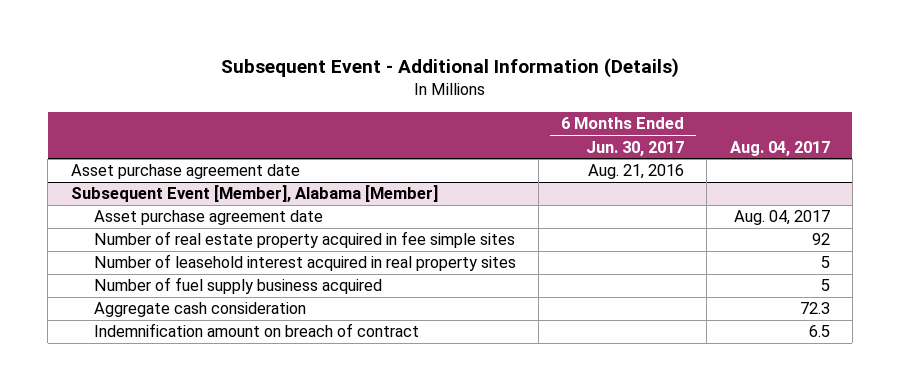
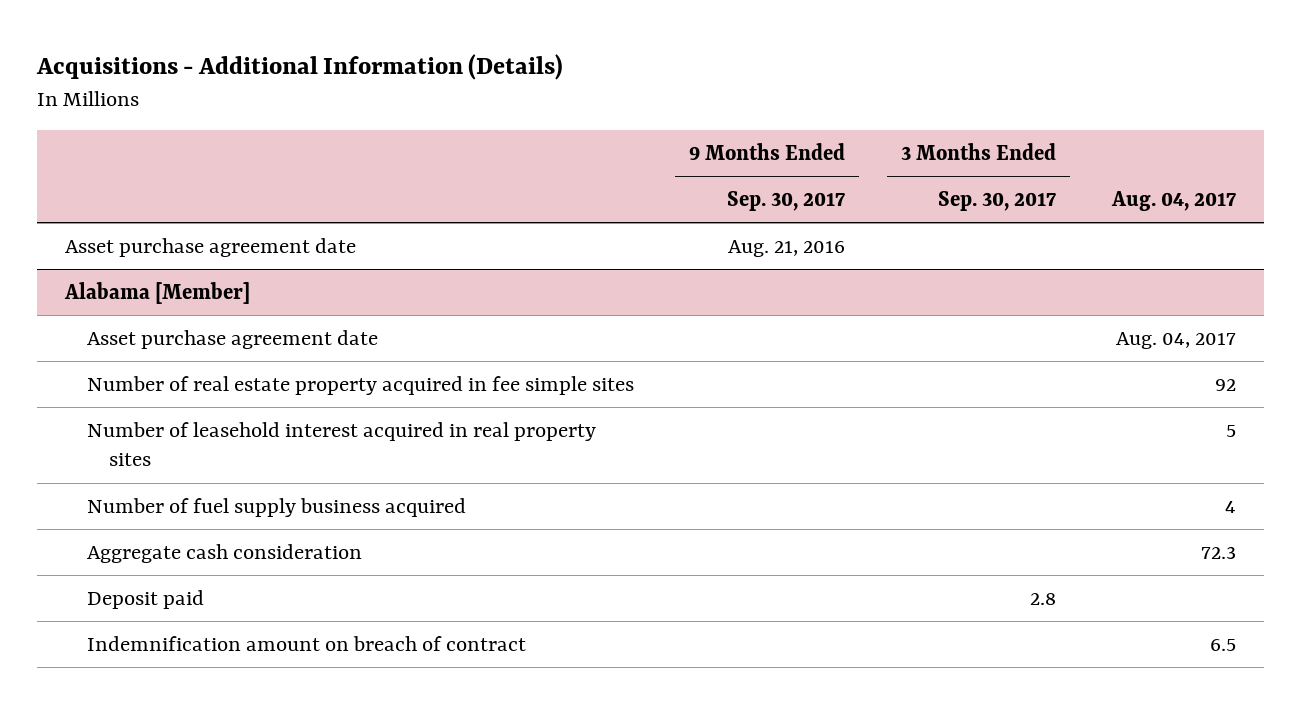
- Subsequent Event - Additional Information (Details)
+ Acquisitions - Additional Information (Details)
- | 6 Months Ended Jun. 30, 2017 | Aug. 04, 2017
+ | 9 Months Ended Sep. 30, 2017 | 3 Months Ended Sep. 30, 2017 | Aug. 04, 2017
- Subsequent Event [Member], Alabama [Member]
+ Alabama [Member]
- Number of fuel supply business acquired | | 5
+ Number of fuel supply business acquired | | | 4
+ Deposit paid | | 2.8 |

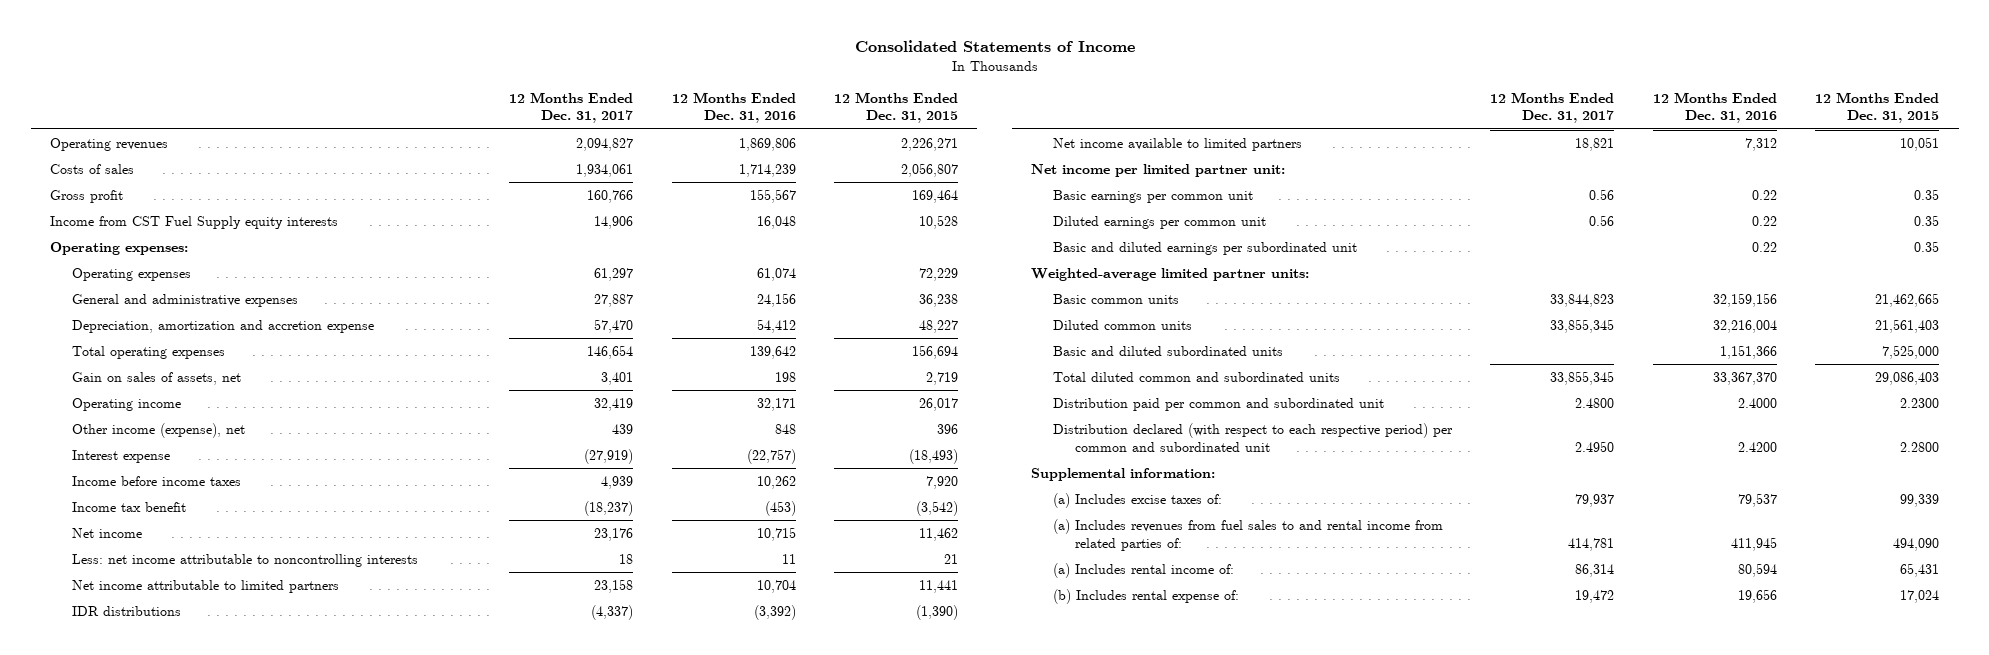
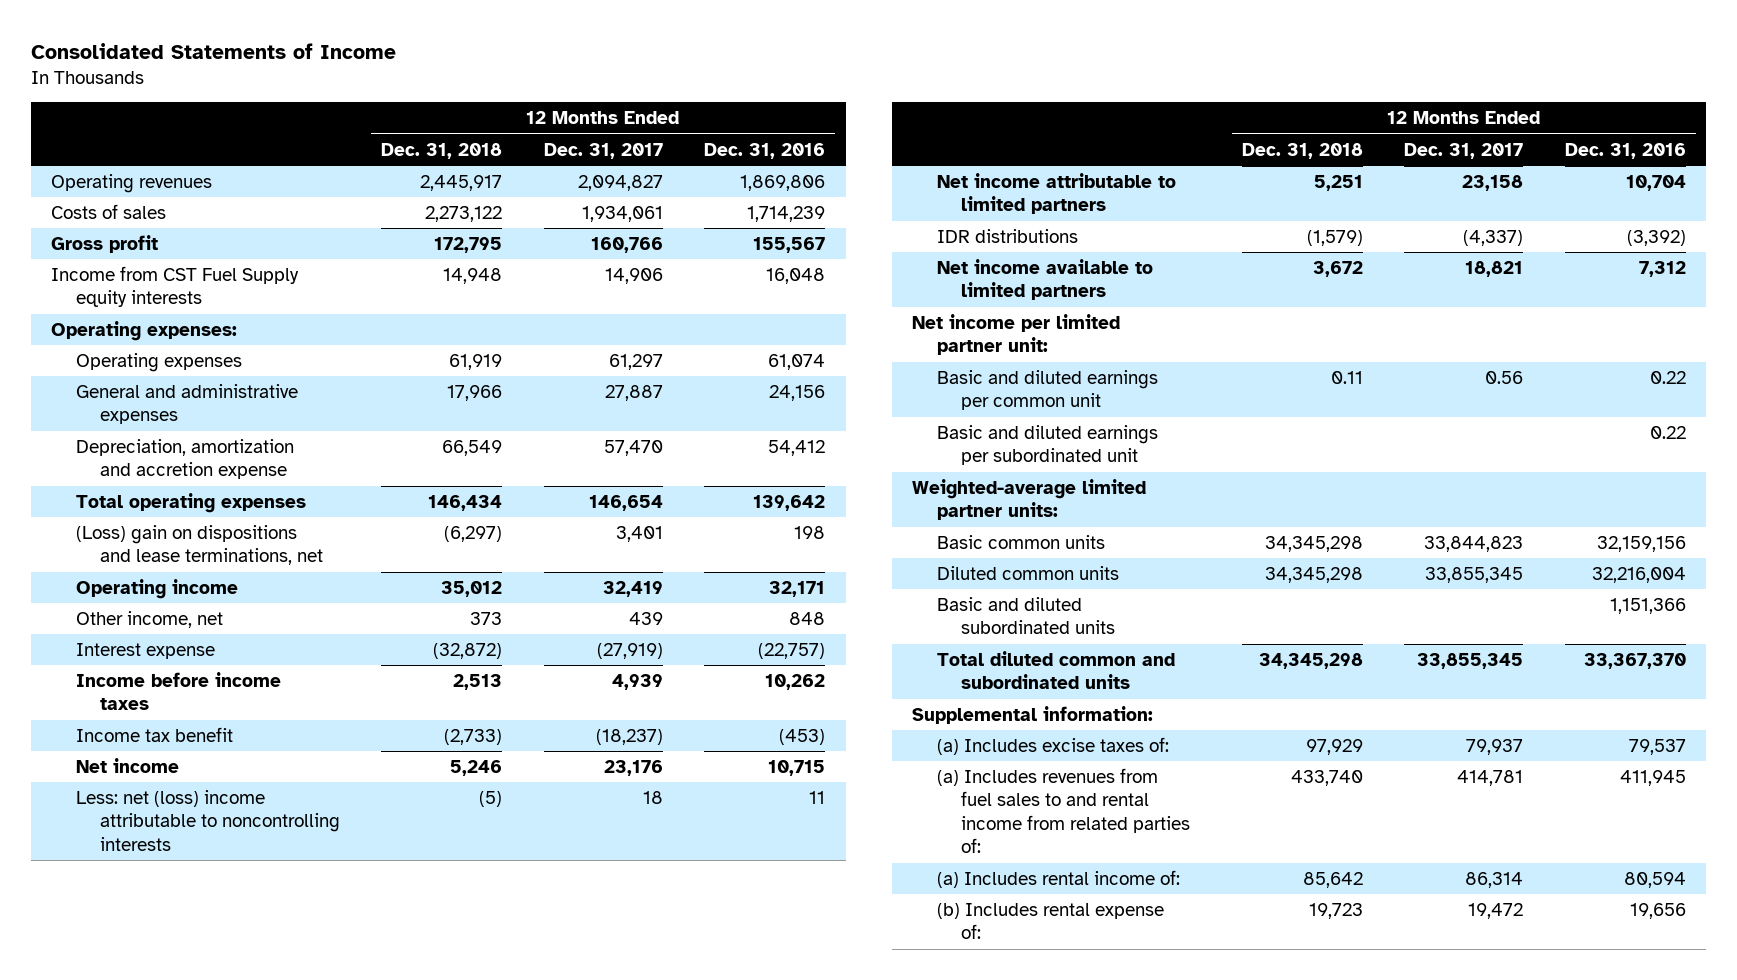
- | 12 Months Ended Dec. 31, 2017 | 12 Months Ended Dec. 31, 2016 | 12 Months Ended Dec. 31, 2015
+ | 12 Months Ended Dec. 31, 2018 | 12 Months Ended Dec. 31, 2017 | 12 Months Ended Dec. 31, 2016
- Gain on sales of assets, net | 3,401 | 198 | 2,719
+ (Loss) gain on dispositions and lease terminations, net | (6,297) | 3,401 | 198
- Other income (expense), net | 439 | 848 | 396
+ Other income, net | 373 | 439 | 848
- Less: net income attributable to noncontrolling interests | 18 | 11 | 21
+ Less: net (loss) income attributable to noncontrolling interests | (5) | 18 | 11
- Basic earnings per common unit | 0.56 | 0.22 | 0.35
- Diluted earnings per common unit | 0.56 | 0.22 | 0.35
+ Basic and diluted earnings per common unit | 0.11 | 0.56 | 0.22
- Distribution paid per common and subordinated unit | 2.4800 | 2.4000 | 2.2300
- Distribution declared (with respect to each respective period) per common and subordinated unit | 2.4950 | 2.4200 | 2.2800

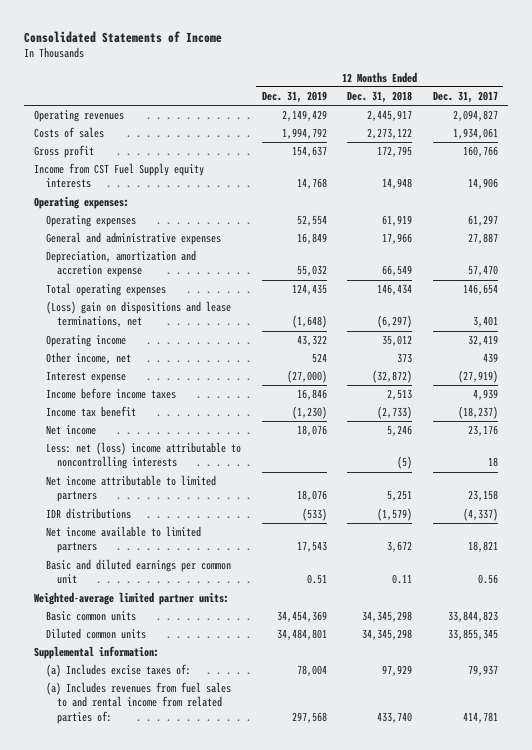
- | 12 Months Ended Dec. 31, 2018 | 12 Months Ended Dec. 31, 2017 | 12 Months Ended Dec. 31, 2016
+ | 12 Months Ended Dec. 31, 2019 | 12 Months Ended Dec. 31, 2018 | 12 Months Ended Dec. 31, 2017
- Net income per limited partner unit:
- Basic and diluted earnings per subordinated unit | | | 0.22
- Basic and diluted subordinated units | | | 1,151,366
- Total diluted common and subordinated units | 34,345,298 | 33,855,345 | 33,367,370
- (a) Includes rental income of: | 85,642 | 86,314 | 80,594
- (b) Includes rental expense of: | 19,723 | 19,472 | 19,656

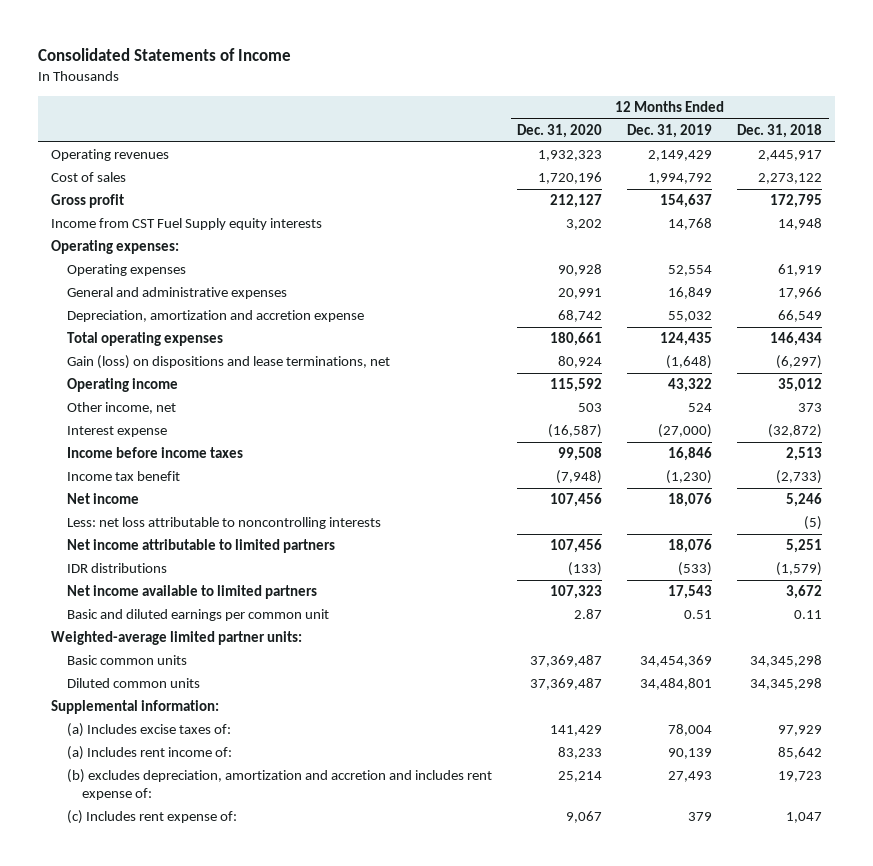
- | 12 Months Ended Dec. 31, 2019 | 12 Months Ended Dec. 31, 2018 | 12 Months Ended Dec. 31, 2017
+ | 12 Months Ended Dec. 31, 2020 | 12 Months Ended Dec. 31, 2019 | 12 Months Ended Dec. 31, 2018
- Costs of sales | 1,994,792 | 2,273,122 | 1,934,061
+ Cost of sales | 1,720,196 | 1,994,792 | 2,273,122
- (Loss) gain on dispositions and lease terminations, net | (1,648) | (6,297) | 3,401
+ Gain (loss) on dispositions and lease terminations, net | 80,924 | (1,648) | (6,297)
- Less: net (loss) income attributable to noncontrolling interests | | (5) | 18
+ Less: net loss attributable to noncontrolling interests | | | (5)
- (a) Includes revenues from fuel sales to and rental income from related parties of: | 297,568 | 433,740 | 414,781
+ (a) Includes rent income of: | 83,233 | 90,139 | 85,642
+ (b) excludes depreciation, amortization and accretion and includes rent expense of: | 25,214 | 27,493 | 19,723
+ (c) Includes rent expense of: | 9,067 | 379 | 1,047

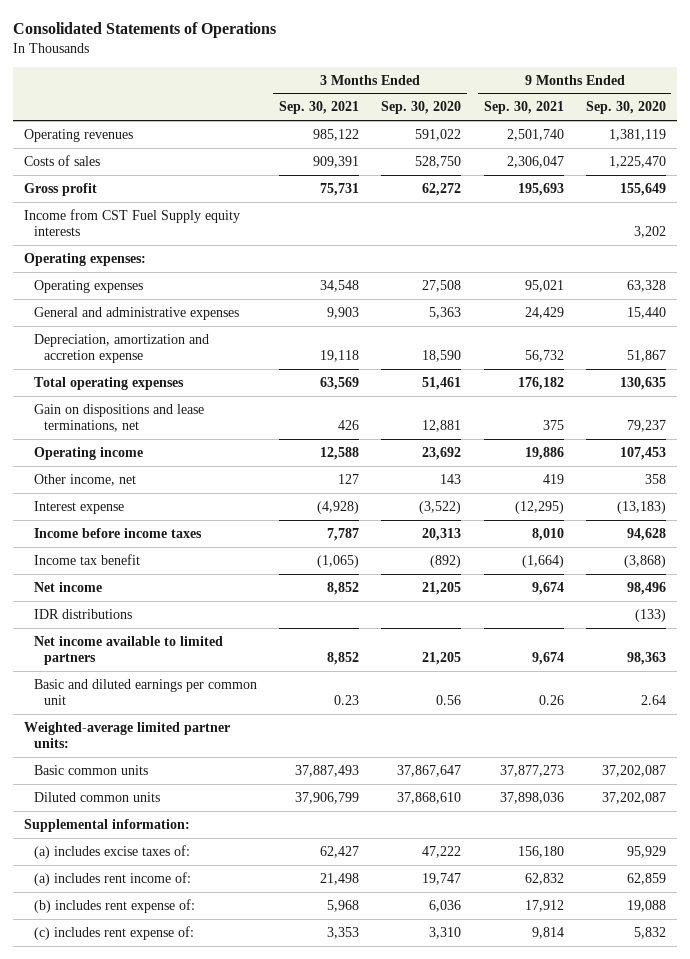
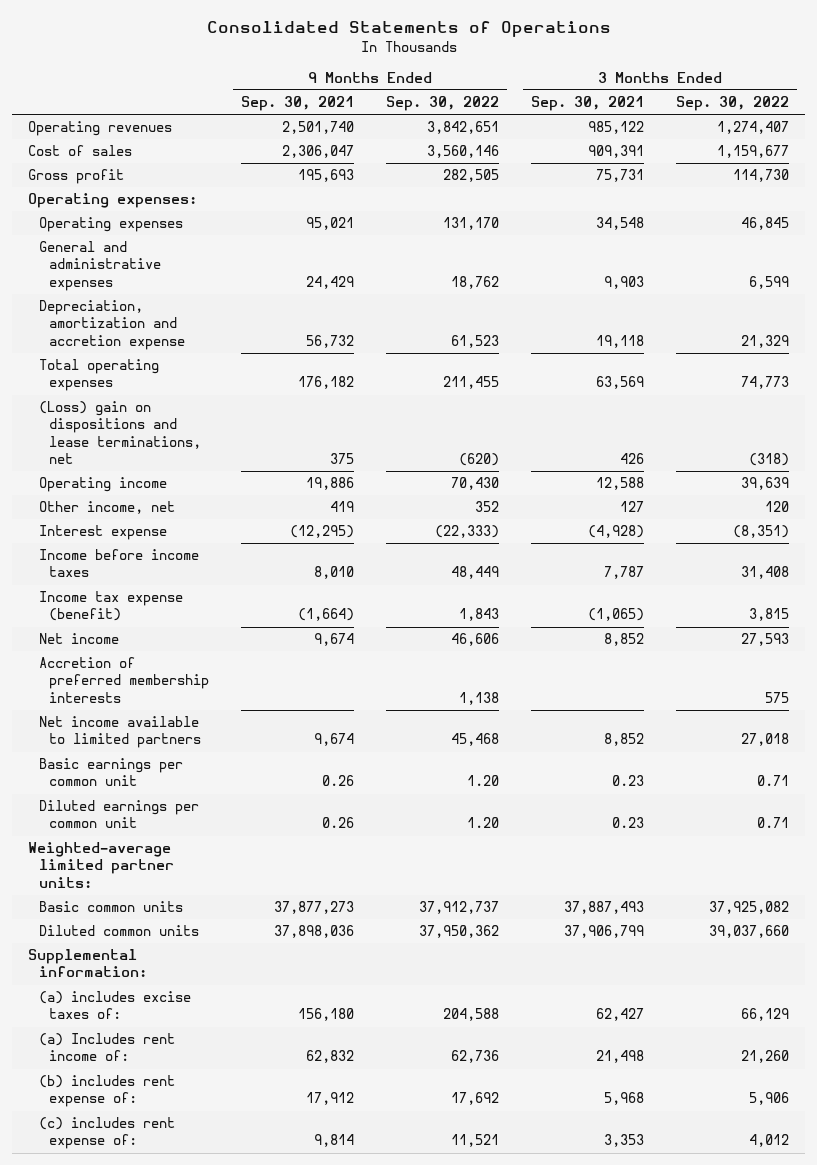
- | 3 Months Ended Sep. 30, 2021 | 3 Months Ended Sep. 30, 2020 | 9 Months Ended Sep. 30, 2021 | 9 Months Ended Sep. 30, 2020
+ | 9 Months Ended Sep. 30, 2021 | 9 Months Ended Sep. 30, 2022 | 3 Months Ended Sep. 30, 2021 | 3 Months Ended Sep. 30, 2022
- Costs of sales | 909,391 | 528,750 | 2,306,047 | 1,225,470
+ Cost of sales | 2,306,047 | 3,560,146 | 909,391 | 1,159,677
- Income from CST Fuel Supply equity interests | | | | 3,202
- Gain on dispositions and lease terminations, net | 426 | 12,881 | 375 | 79,237
+ (Loss) gain on dispositions and lease terminations, net | 375 | (620) | 426 | (318)
- Income tax benefit | (1,065) | (892) | (1,664) | (3,868)
+ Income tax expense (benefit) | (1,664) | 1,843 | (1,065) | 3,815
- IDR distributions | | | | (133)
+ Accretion of preferred membership interests | | 1,138 | | 575
- Basic and diluted earnings per common unit | 0.23 | 0.56 | 0.26 | 2.64
+ Basic earnings per common unit | 0.26 | 1.20 | 0.23 | 0.71
+ Diluted earnings per common unit | 0.26 | 1.20 | 0.23 | 0.71
- (a) includes rent income of: | 21,498 | 19,747 | 62,832 | 62,859
+ (a) Includes rent income of: | 62,832 | 62,736 | 21,498 | 21,260

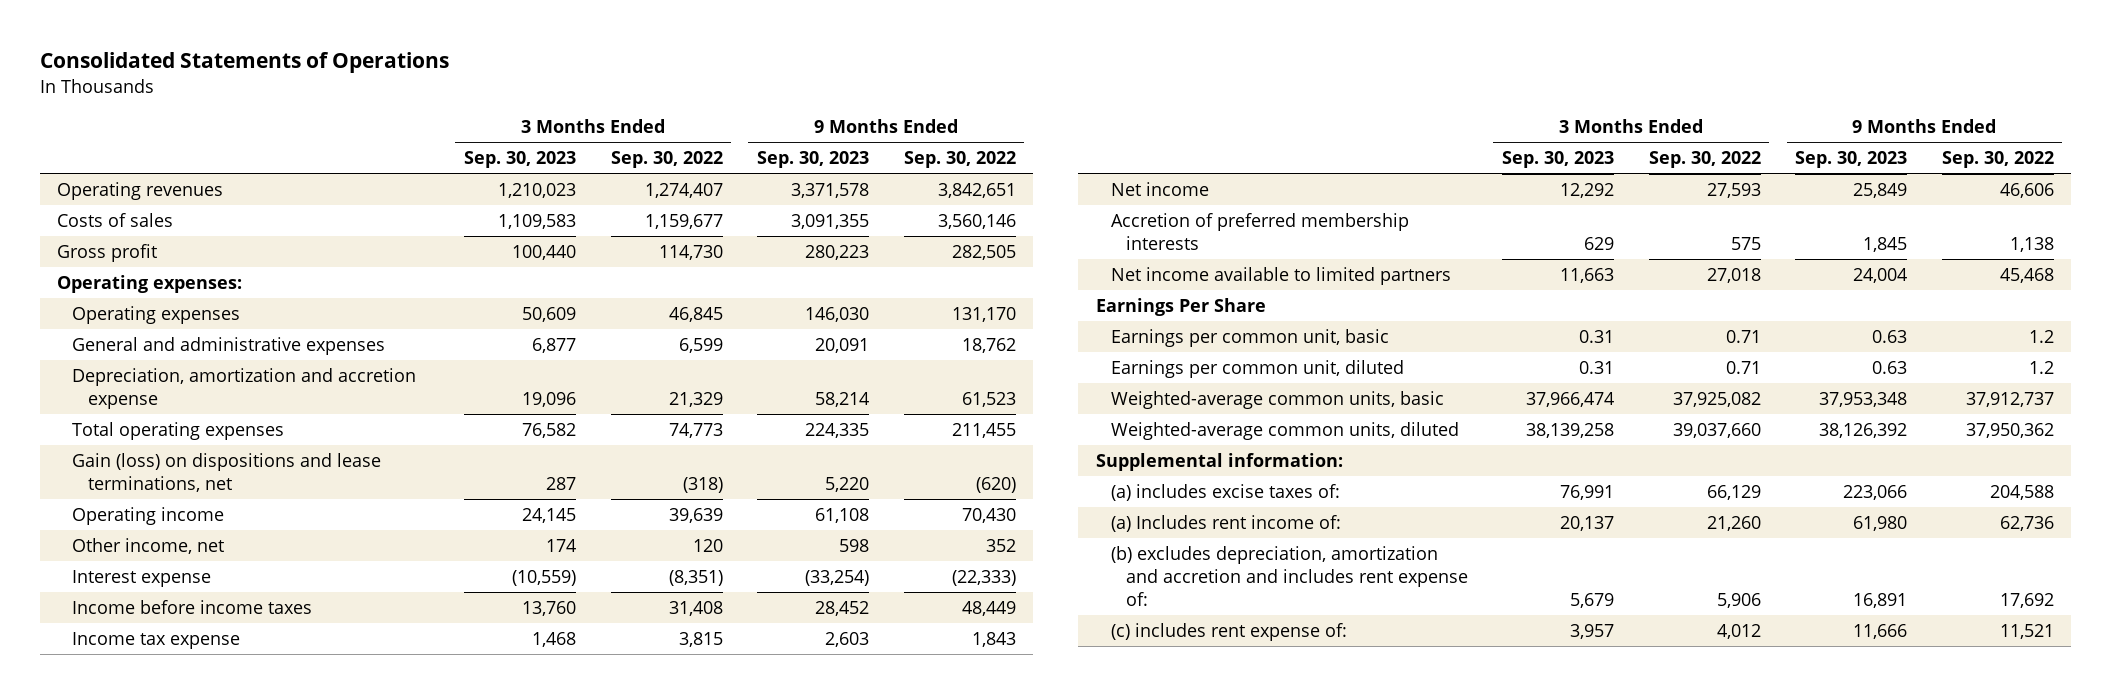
- | 9 Months Ended Sep. 30, 2021 | 9 Months Ended Sep. 30, 2022 | 3 Months Ended Sep. 30, 2021 | 3 Months Ended Sep. 30, 2022
+ | 3 Months Ended Sep. 30, 2023 | 3 Months Ended Sep. 30, 2022 | 9 Months Ended Sep. 30, 2023 | 9 Months Ended Sep. 30, 2022
- Cost of sales | 2,306,047 | 3,560,146 | 909,391 | 1,159,677
+ Costs of sales | 1,109,583 | 1,159,677 | 3,091,355 | 3,560,146
- (Loss) gain on dispositions and lease terminations, net | 375 | (620) | 426 | (318)
+ Gain (loss) on dispositions and lease terminations, net | 287 | (318) | 5,220 | (620)
- Income tax expense (benefit) | (1,664) | 1,843 | (1,065) | 3,815
+ Income tax expense | 1,468 | 3,815 | 2,603 | 1,843
- Basic earnings per common unit | 0.26 | 1.20 | 0.23 | 0.71
- Diluted earnings per common unit | 0.26 | 1.20 | 0.23 | 0.71
- Weighted-average limited partner units:
- Basic common units | 37,877,273 | 37,912,737 | 37,887,493 | 37,925,082
- Diluted common units | 37,898,036 | 37,950,362 | 37,906,799 | 39,037,660
+ Earnings Per Share
+ Earnings per common unit, basic | 0.31 | 0.71 | 0.63 | 1.2
+ Earnings per common unit, diluted | 0.31 | 0.71 | 0.63 | 1.2
+ Weighted-average common units, basic | 37,966,474 | 37,925,082 | 37,953,348 | 37,912,737
+ Weighted-average common units, diluted | 38,139,258 | 39,037,660 | 38,126,392 | 37,950,362
- (b) includes rent expense of: | 17,912 | 17,692 | 5,968 | 5,906
+ (b) excludes depreciation, amortization and accretion and includes rent expense of: | 5,679 | 5,906 | 16,891 | 17,692

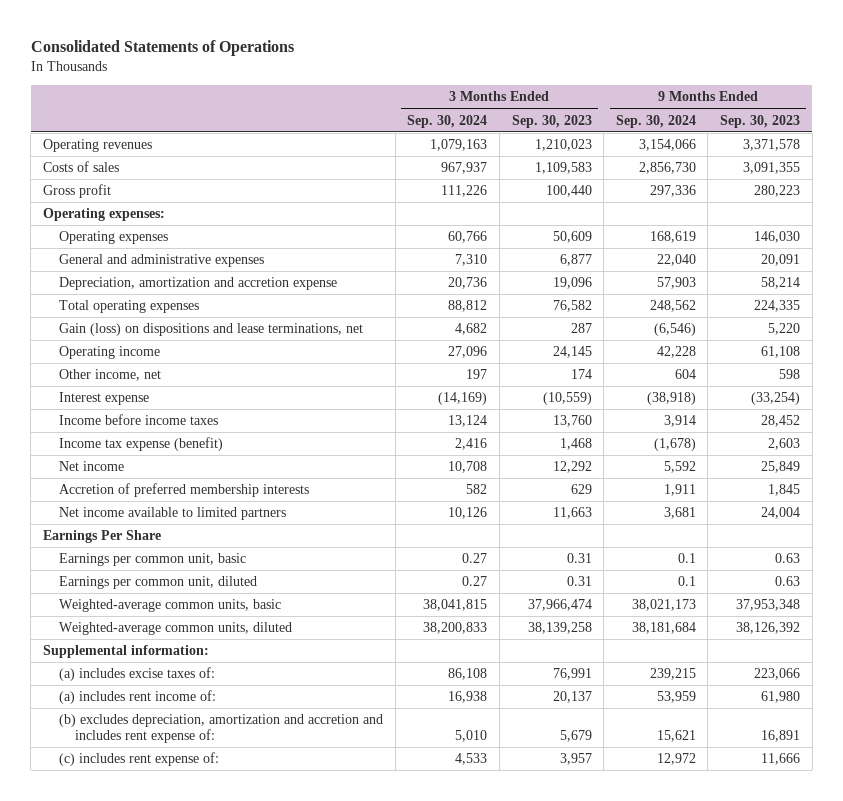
- | 3 Months Ended Sep. 30, 2023 | 3 Months Ended Sep. 30, 2022 | 9 Months Ended Sep. 30, 2023 | 9 Months Ended Sep. 30, 2022
+ | 3 Months Ended Sep. 30, 2024 | 3 Months Ended Sep. 30, 2023 | 9 Months Ended Sep. 30, 2024 | 9 Months Ended Sep. 30, 2023
- Income tax expense | 1,468 | 3,815 | 2,603 | 1,843
+ Income tax expense (benefit) | 2,416 | 1,468 | (1,678) | 2,603
- (a) Includes rent income of: | 20,137 | 21,260 | 61,980 | 62,736
+ (a) includes rent income of: | 16,938 | 20,137 | 53,959 | 61,980

